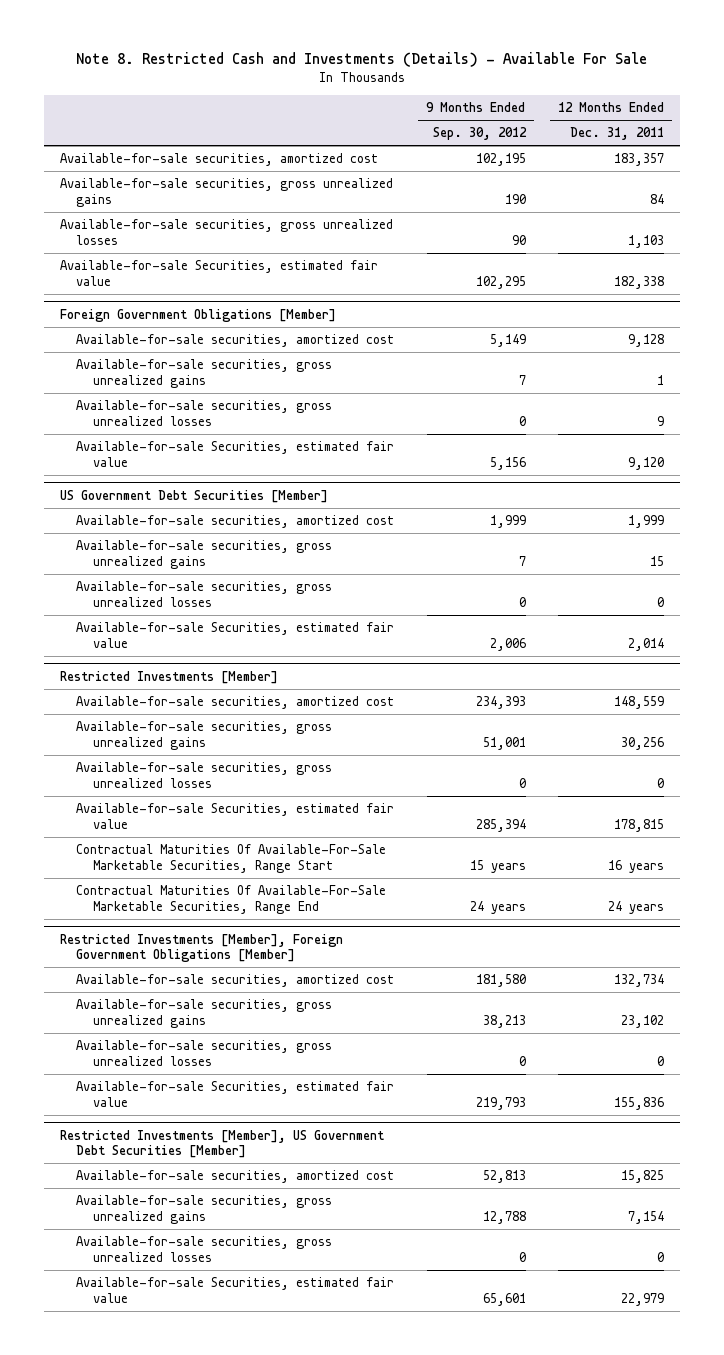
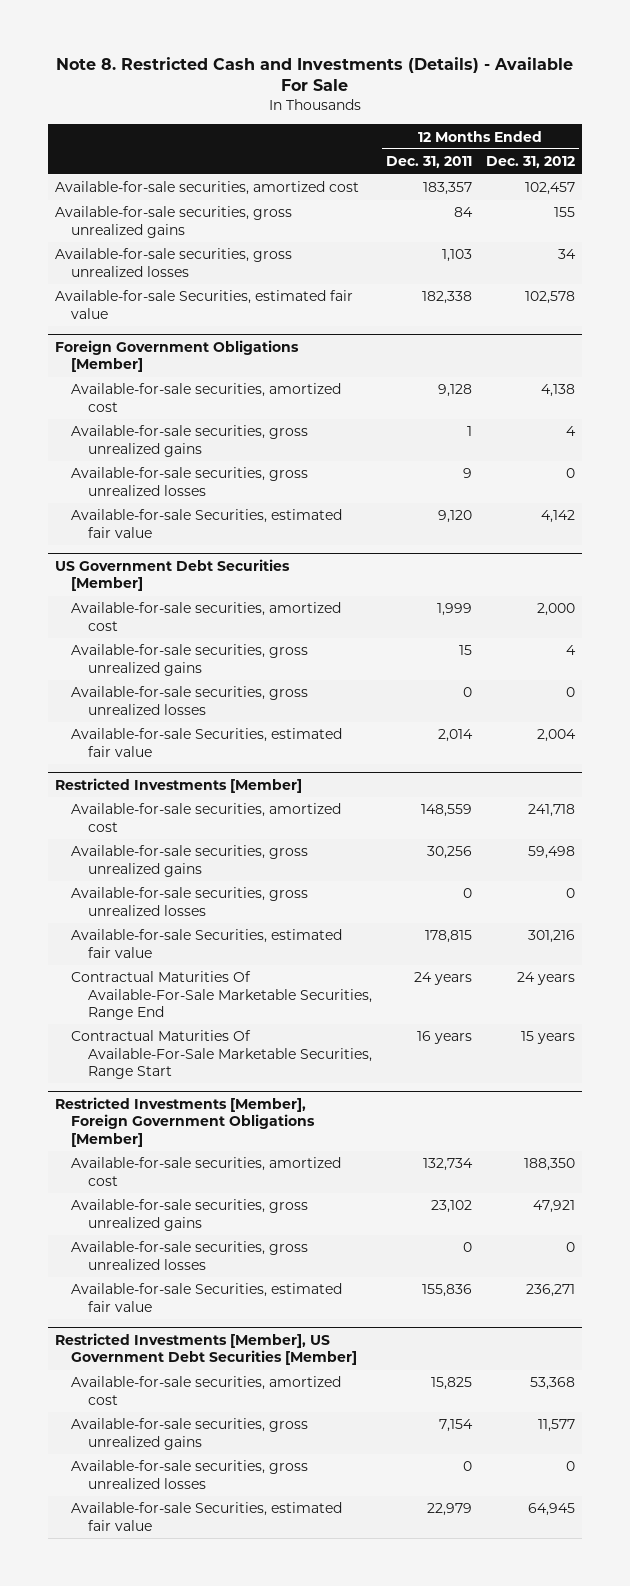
- | 9 Months Ended Sep. 30, 2012 | 12 Months Ended Dec. 31, 2011
+ | 12 Months Ended Dec. 31, 2011 | 12 Months Ended Dec. 31, 2012
@ Restricted Investments [Member]
moved down: Contractual Maturities Of Available-For-Sale Marketable Securities, Range Start | 16 years | 15 years

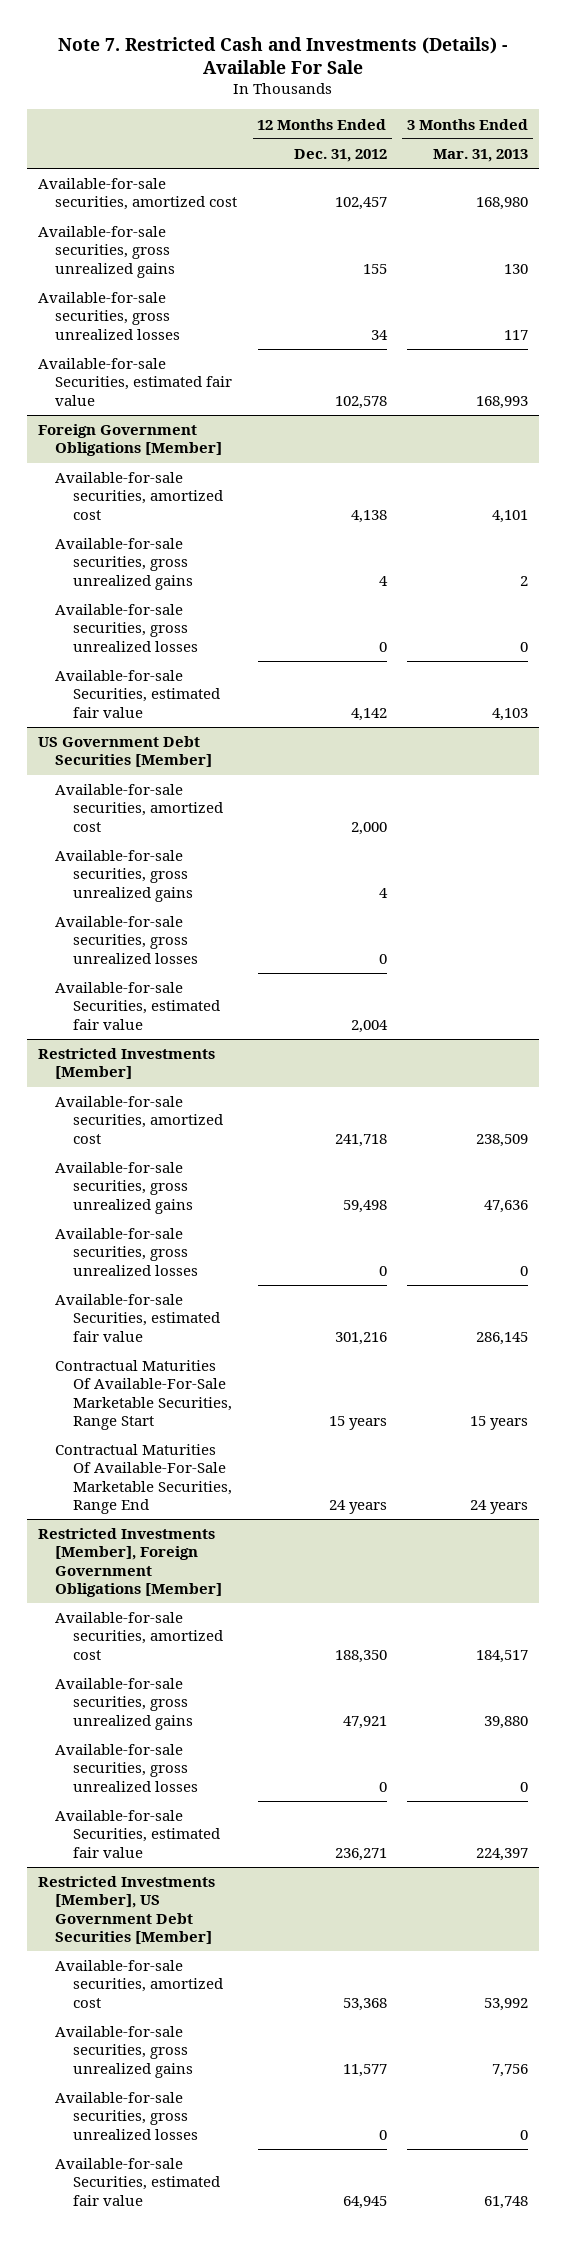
- Note 8. Restricted Cash and Investments (Details) - Available For Sale
+ Note 7. Restricted Cash and Investments (Details) - Available For Sale
- | 12 Months Ended Dec. 31, 2011 | 12 Months Ended Dec. 31, 2012
+ | 12 Months Ended Dec. 31, 2012 | 3 Months Ended Mar. 31, 2013
@ Restricted Investments [Member]
moved down: Contractual Maturities Of Available-For-Sale Marketable Securities, Range End | 24 years | 24 years

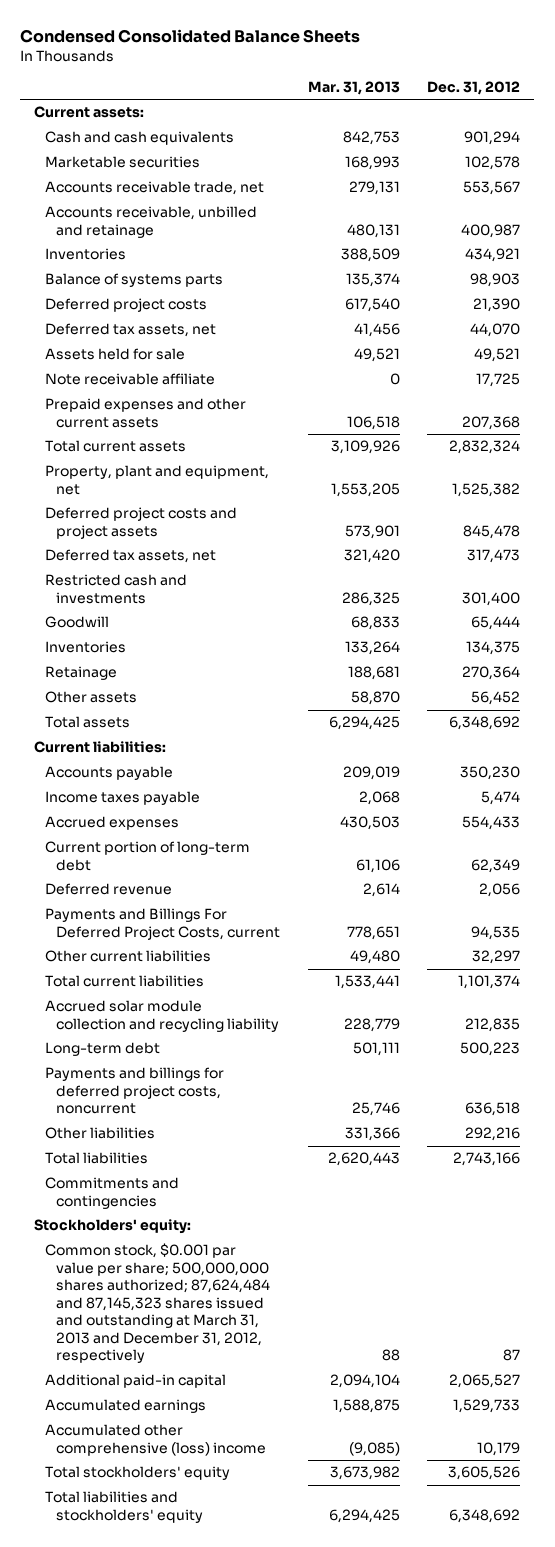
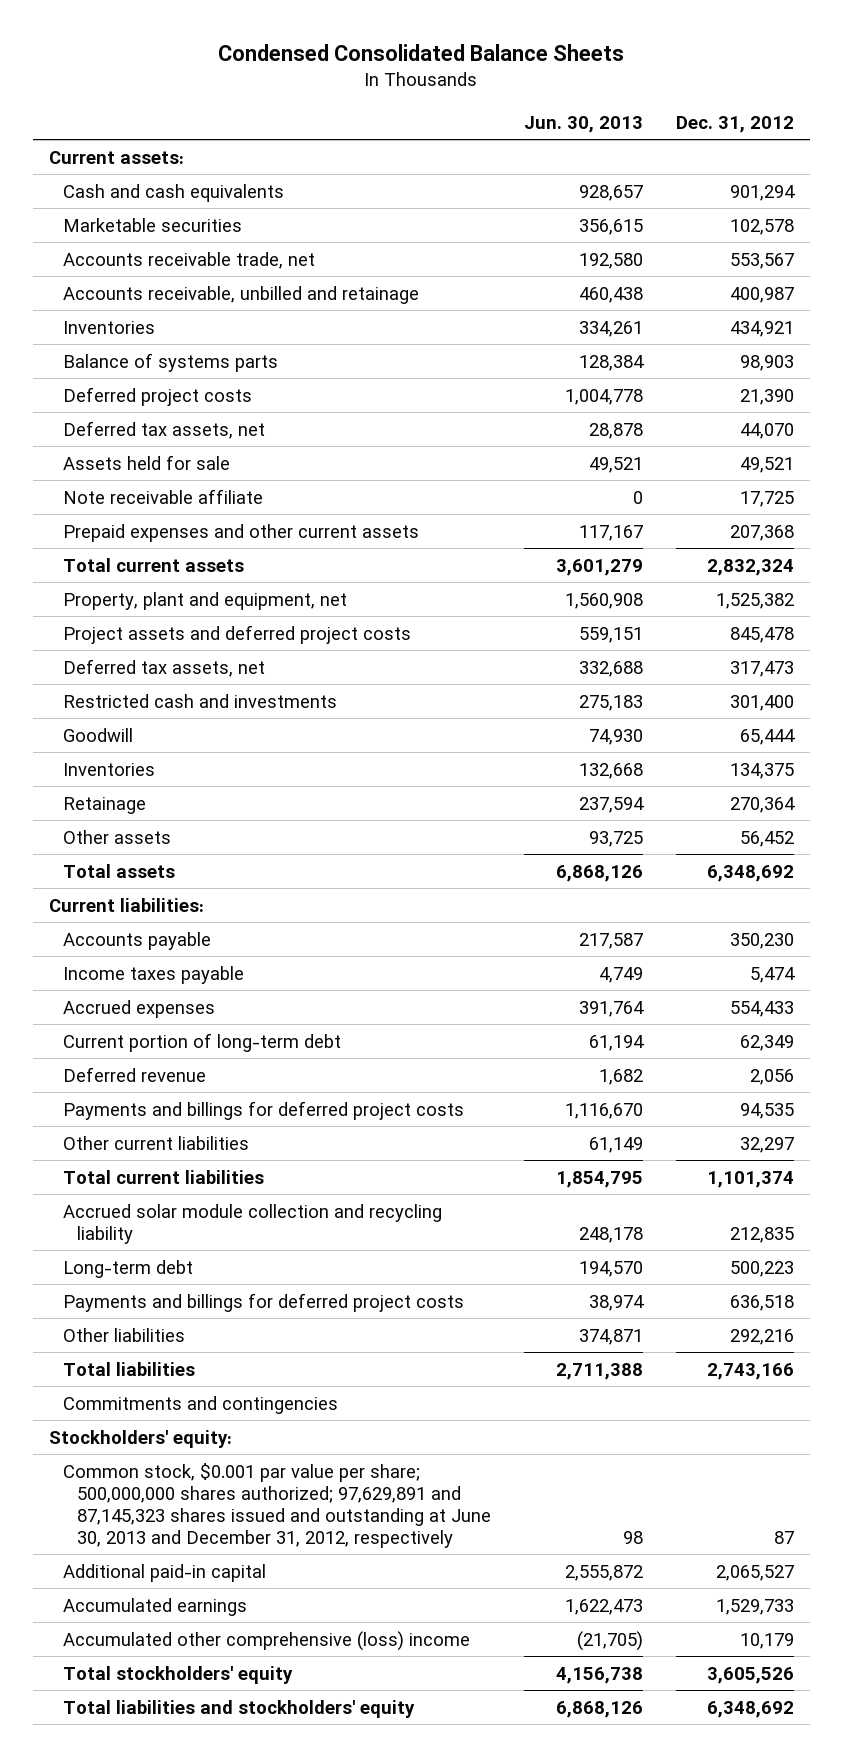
- | Mar. 31, 2013 | Dec. 31, 2012
+ | Jun. 30, 2013 | Dec. 31, 2012
- Deferred project costs and project assets | 573,901 | 845,478
+ Project assets and deferred project costs | 559,151 | 845,478
- Payments and Billings For Deferred Project Costs, current | 778,651 | 94,535
+ Payments and billings for deferred project costs | 1,116,670 | 94,535
- Payments and billings for deferred project costs, noncurrent | 25,746 | 636,518
+ Payments and billings for deferred project costs | 38,974 | 636,518
- Common stock, $0.001 par value per share; 500,000,000 shares authorized; 87,624,484 and 87,145,323 shares issued and outstanding at March 31, 2013 and December 31, 2012, respectively | 88 | 87
+ Common stock, $0.001 par value per share; 500,000,000 shares authorized; 97,629,891 and 87,145,323 shares issued and outstanding at June 30, 2013 and December 31, 2012, respectively | 98 | 87

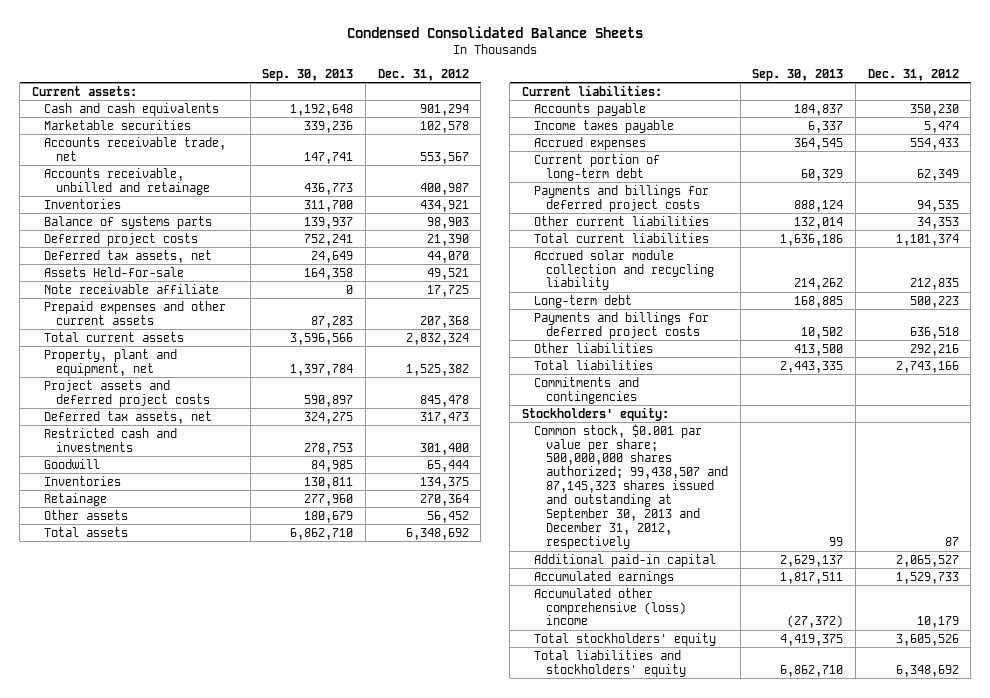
- | Jun. 30, 2013 | Dec. 31, 2012
+ | Sep. 30, 2013 | Dec. 31, 2012
- Assets held for sale | 49,521 | 49,521
+ Assets Held-for-sale | 164,358 | 49,521
- Deferred revenue | 1,682 | 2,056
- Other current liabilities | 61,149 | 32,297
+ Other current liabilities | 132,014 | 34,353
- Common stock, $0.001 par value per share; 500,000,000 shares authorized; 97,629,891 and 87,145,323 shares issued and outstanding at June 30, 2013 and December 31, 2012, respectively | 98 | 87
+ Common stock, $0.001 par value per share; 500,000,000 shares authorized; 99,438,507 and 87,145,323 shares issued and outstanding at September 30, 2013 and December 31, 2012, respectively | 99 | 87

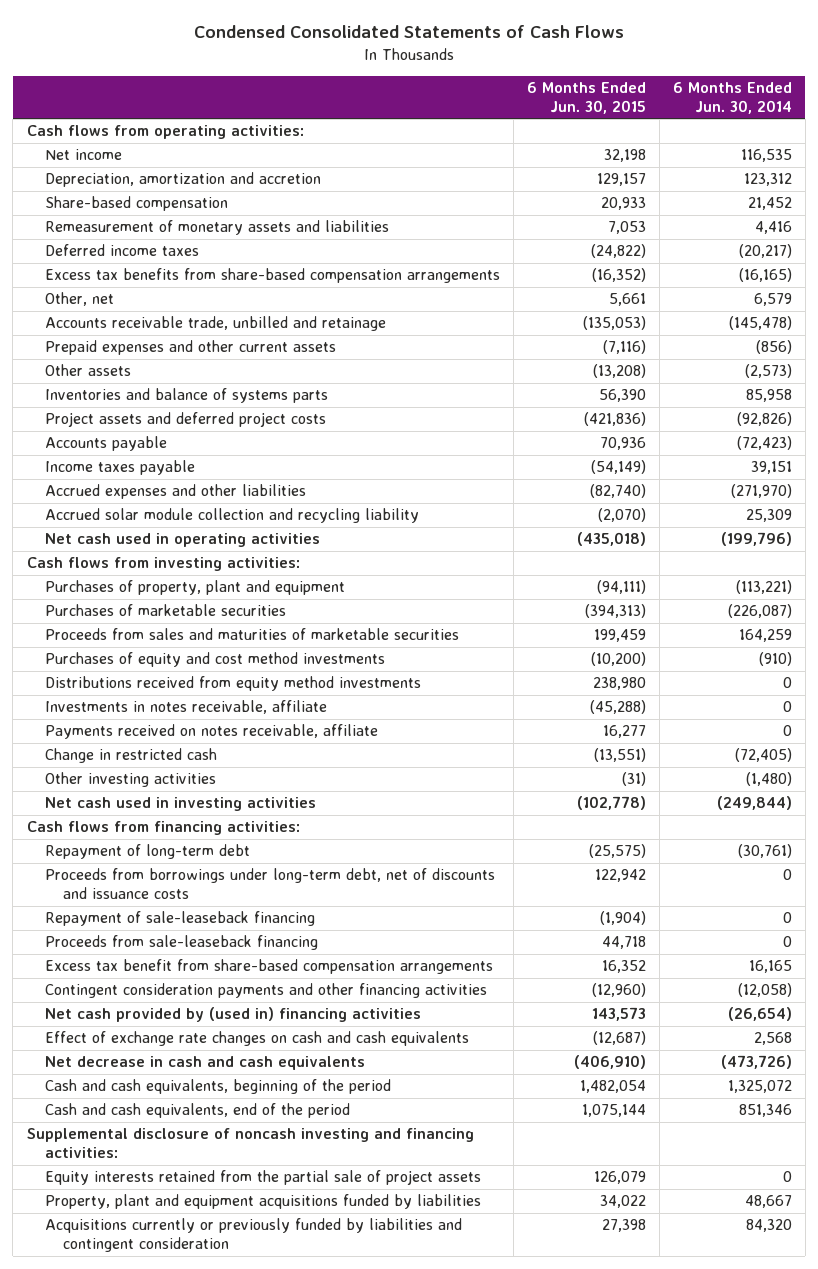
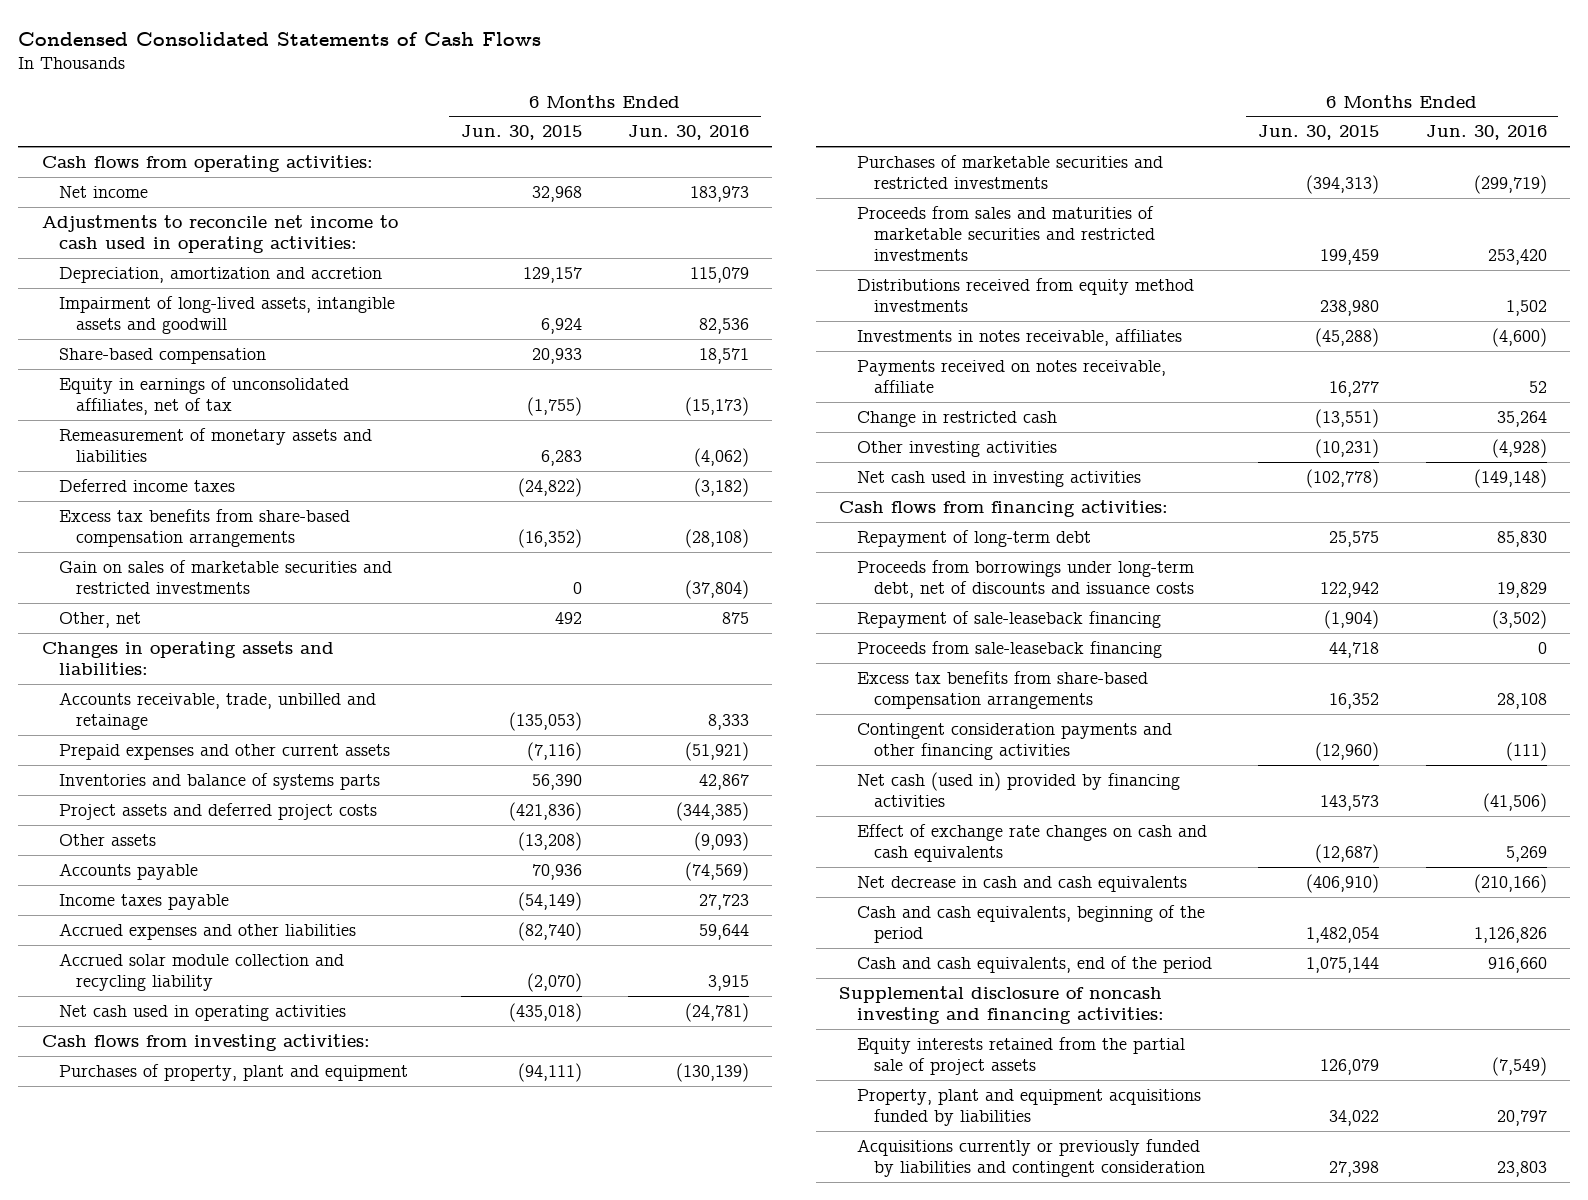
- | 6 Months Ended Jun. 30, 2015 | 6 Months Ended Jun. 30, 2014
+ | 6 Months Ended Jun. 30, 2015 | 6 Months Ended Jun. 30, 2016
- Net income | 32,198 | 116,535
+ Net income | 32,968 | 183,973
+ Adjustments to reconcile net income to cash used in operating activities:
+ Impairment of long-lived assets, intangible assets and goodwill | 6,924 | 82,536
- Remeasurement of monetary assets and liabilities | 7,053 | 4,416
+ Equity in earnings of unconsolidated affiliates, net of tax | (1,755) | (15,173)
+ Remeasurement of monetary assets and liabilities | 6,283 | (4,062)
- Other, net | 5,661 | 6,579
- Accounts receivable trade, unbilled and retainage | (135,053) | (145,478)
+ Gain on sales of marketable securities and restricted investments | 0 | (37,804)
+ Other, net | 492 | 875
+ Changes in operating assets and liabilities:
+ Accounts receivable, trade, unbilled and retainage | (135,053) | 8,333
moved down: Other assets | (13,208) | (9,093)
- Purchases of marketable securities | (394,313) | (226,087)
- Proceeds from sales and maturities of marketable securities | 199,459 | 164,259
- Purchases of equity and cost method investments | (10,200) | (910)
+ Purchases of marketable securities and restricted investments | (394,313) | (299,719)
+ Proceeds from sales and maturities of marketable securities and restricted investments | 199,459 | 253,420
- Investments in notes receivable, affiliate | (45,288) | 0
+ Investments in notes receivable, affiliates | (45,288) | (4,600)
- Other investing activities | (31) | (1,480)
+ Other investing activities | (10,231) | (4,928)
- Repayment of long-term debt | (25,575) | (30,761)
+ Repayment of long-term debt | 25,575 | 85,830
- Excess tax benefit from share-based compensation arrangements | 16,352 | 16,165
+ Excess tax benefits from share-based compensation arrangements | 16,352 | 28,108
- Net cash provided by (used in) financing activities | 143,573 | (26,654)
+ Net cash (used in) provided by financing activities | 143,573 | (41,506)

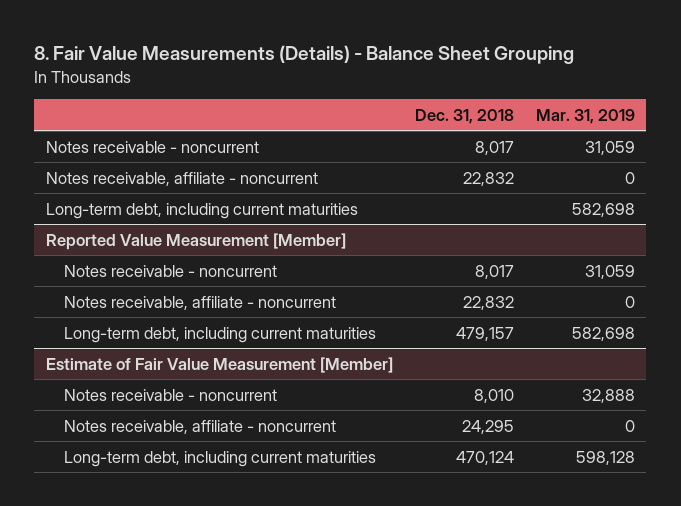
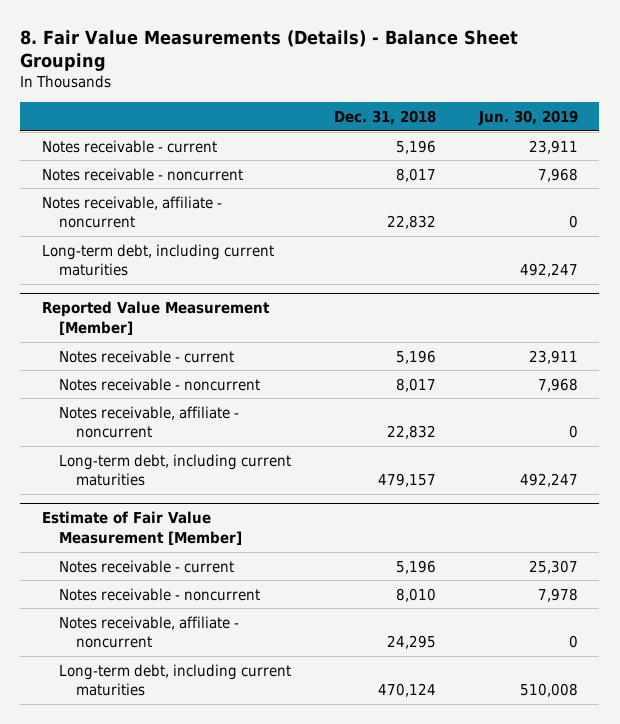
- | Dec. 31, 2018 | Mar. 31, 2019
+ | Dec. 31, 2018 | Jun. 30, 2019
+ Notes receivable - current | 5,196 | 23,911
@ Reported Value Measurement [Member]
+ Notes receivable - current | 5,196 | 23,911
@ Estimate of Fair Value Measurement [Member]
+ Notes receivable - current | 5,196 | 25,307

